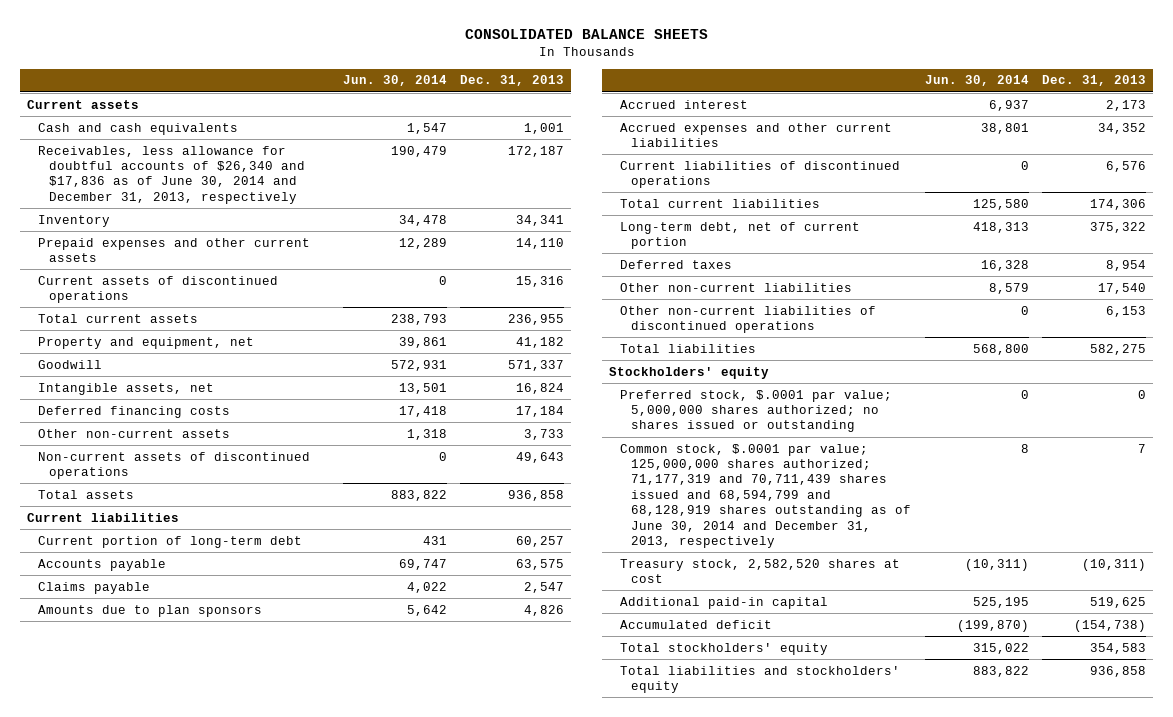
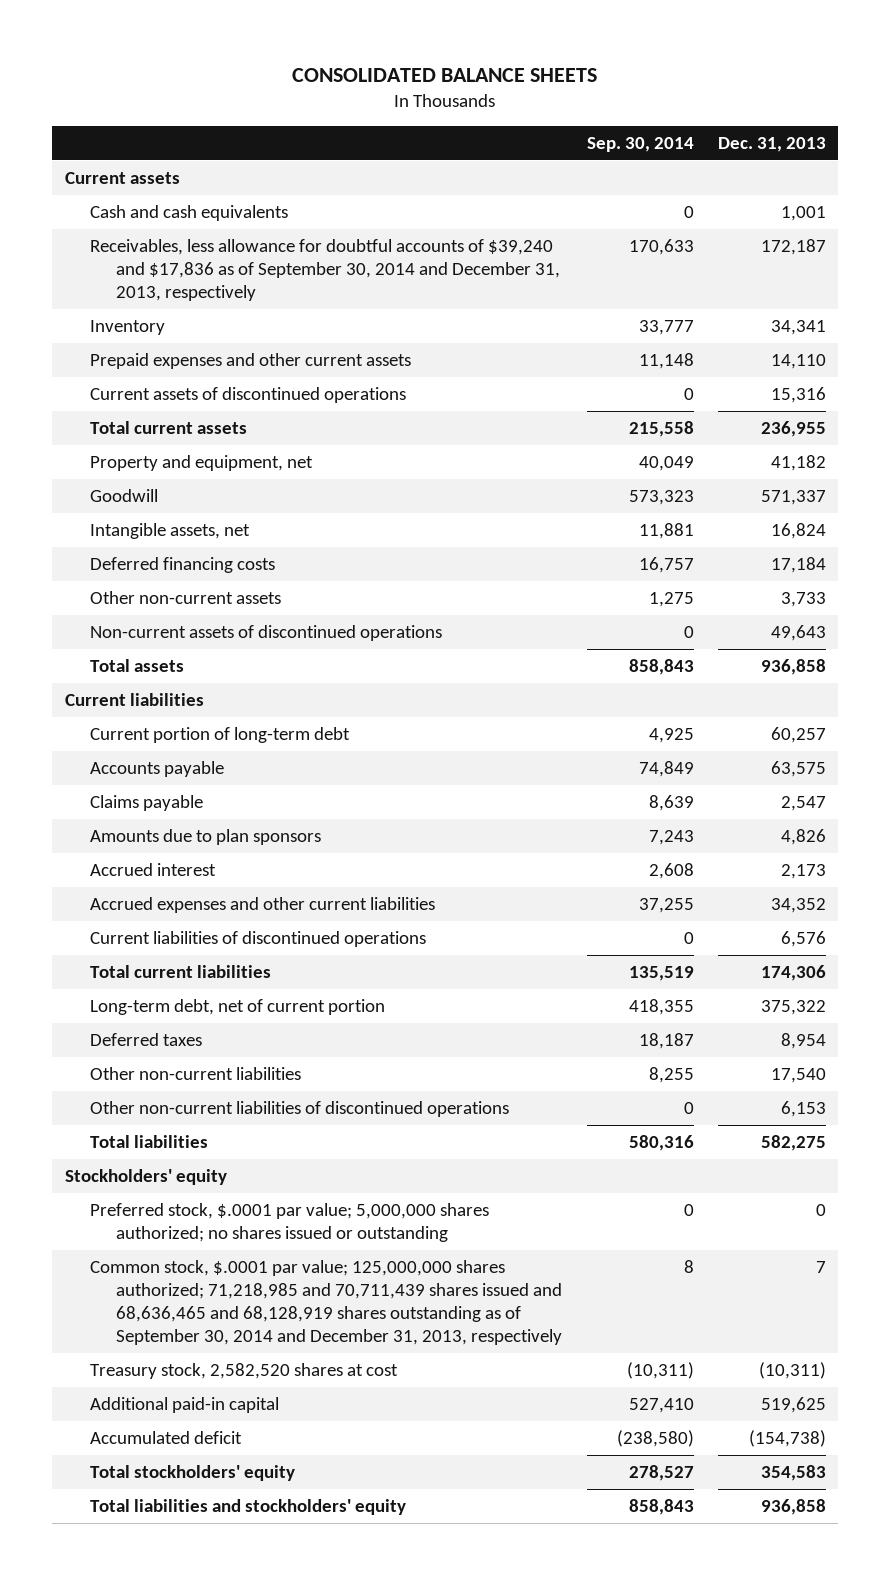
- | Jun. 30, 2014 | Dec. 31, 2013
+ | Sep. 30, 2014 | Dec. 31, 2013
- Receivables, less allowance for doubtful accounts of $26,340 and $17,836 as of June 30, 2014 and December 31, 2013, respectively | 190,479 | 172,187
+ Receivables, less allowance for doubtful accounts of $39,240 and $17,836 as of September 30, 2014 and December 31, 2013, respectively | 170,633 | 172,187
- Common stock, $.0001 par value; 125,000,000 shares authorized; 71,177,319 and 70,711,439 shares issued and 68,594,799 and 68,128,919 shares outstanding as of June 30, 2014 and December 31, 2013, respectively | 8 | 7
+ Common stock, $.0001 par value; 125,000,000 shares authorized; 71,218,985 and 70,711,439 shares issued and 68,636,465 and 68,128,919 shares outstanding as of September 30, 2014 and December 31, 2013, respectively | 8 | 7

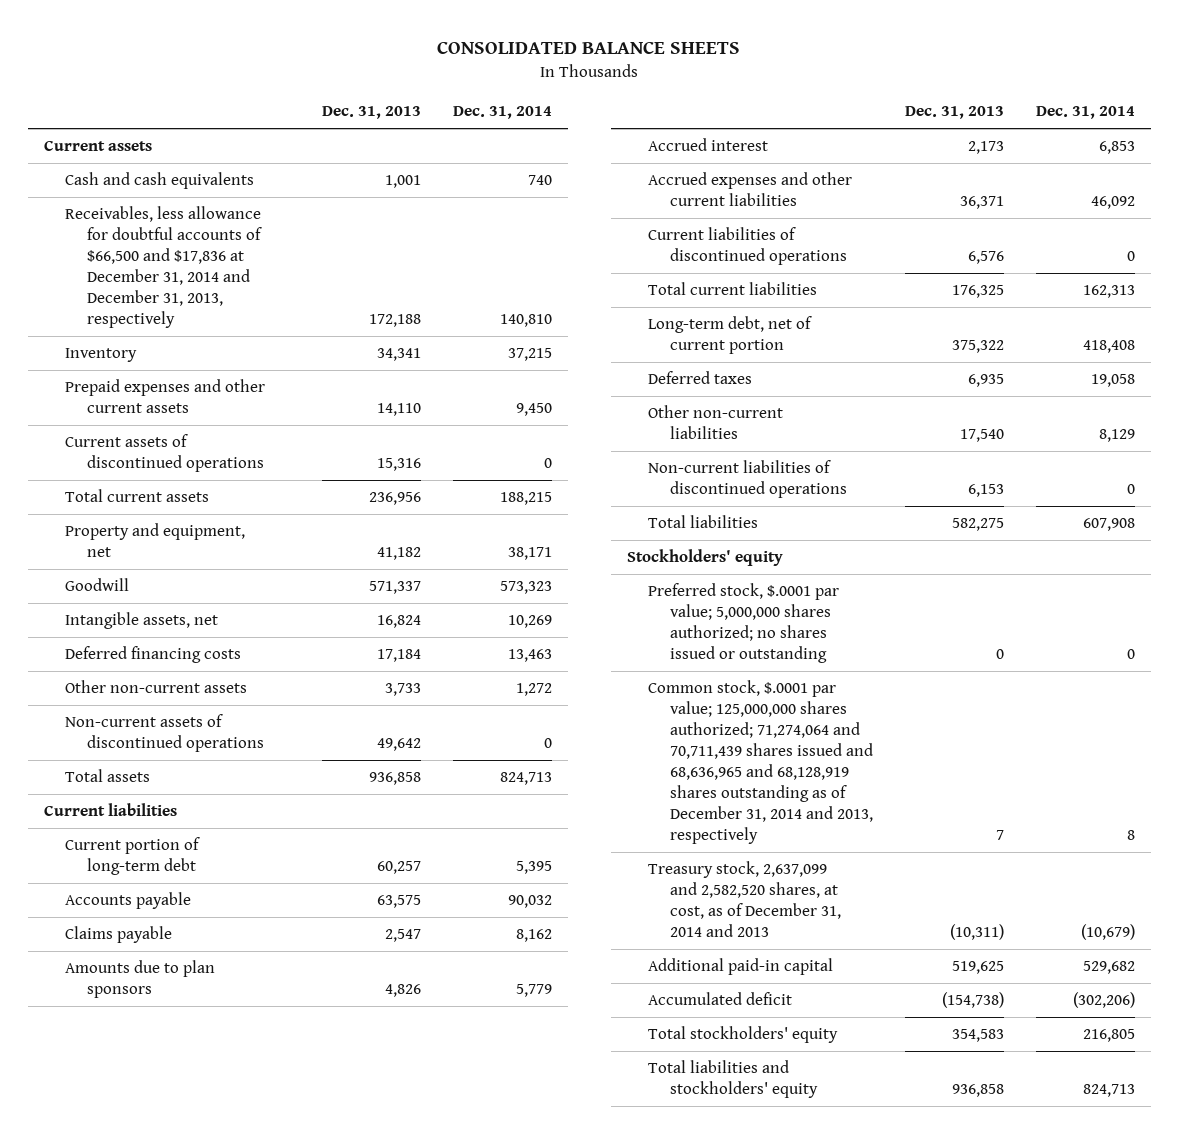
- | Sep. 30, 2014 | Dec. 31, 2013
+ | Dec. 31, 2013 | Dec. 31, 2014
- Receivables, less allowance for doubtful accounts of $39,240 and $17,836 as of September 30, 2014 and December 31, 2013, respectively | 170,633 | 172,187
+ Receivables, less allowance for doubtful accounts of $66,500 and $17,836 at December 31, 2014 and December 31, 2013, respectively | 172,188 | 140,810
- Total current assets | 215,558 | 236,955
+ Total current assets | 236,956 | 188,215
- Non-current assets of discontinued operations | 0 | 49,643
+ Non-current assets of discontinued operations | 49,642 | 0
- Accrued expenses and other current liabilities | 37,255 | 34,352
+ Accrued expenses and other current liabilities | 36,371 | 46,092
- Total current liabilities | 135,519 | 174,306
+ Total current liabilities | 176,325 | 162,313
- Deferred taxes | 18,187 | 8,954
+ Deferred taxes | 6,935 | 19,058
- Other non-current liabilities of discontinued operations | 0 | 6,153
+ Non-current liabilities of discontinued operations | 6,153 | 0
- Common stock, $.0001 par value; 125,000,000 shares authorized; 71,218,985 and 70,711,439 shares issued and 68,636,465 and 68,128,919 shares outstanding as of September 30, 2014 and December 31, 2013, respectively | 8 | 7
- Treasury stock, 2,582,520 shares at cost | (10,311) | (10,311)
+ Common stock, $.0001 par value; 125,000,000 shares authorized; 71,274,064 and 70,711,439 shares issued and 68,636,965 and 68,128,919 shares outstanding as of December 31, 2014 and 2013, respectively | 7 | 8
+ Treasury stock, 2,637,099 and 2,582,520 shares, at cost, as of December 31, 2014 and 2013 | (10,311) | (10,679)

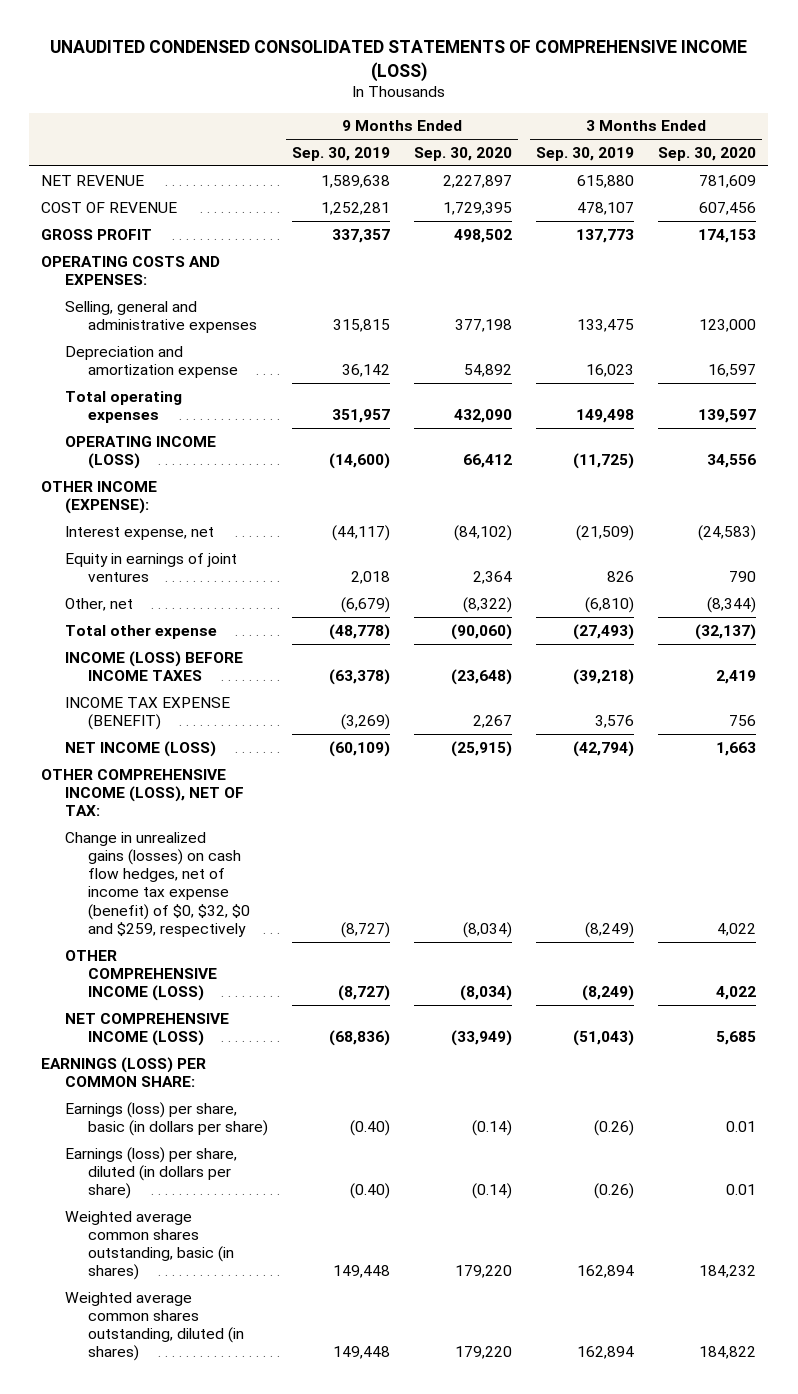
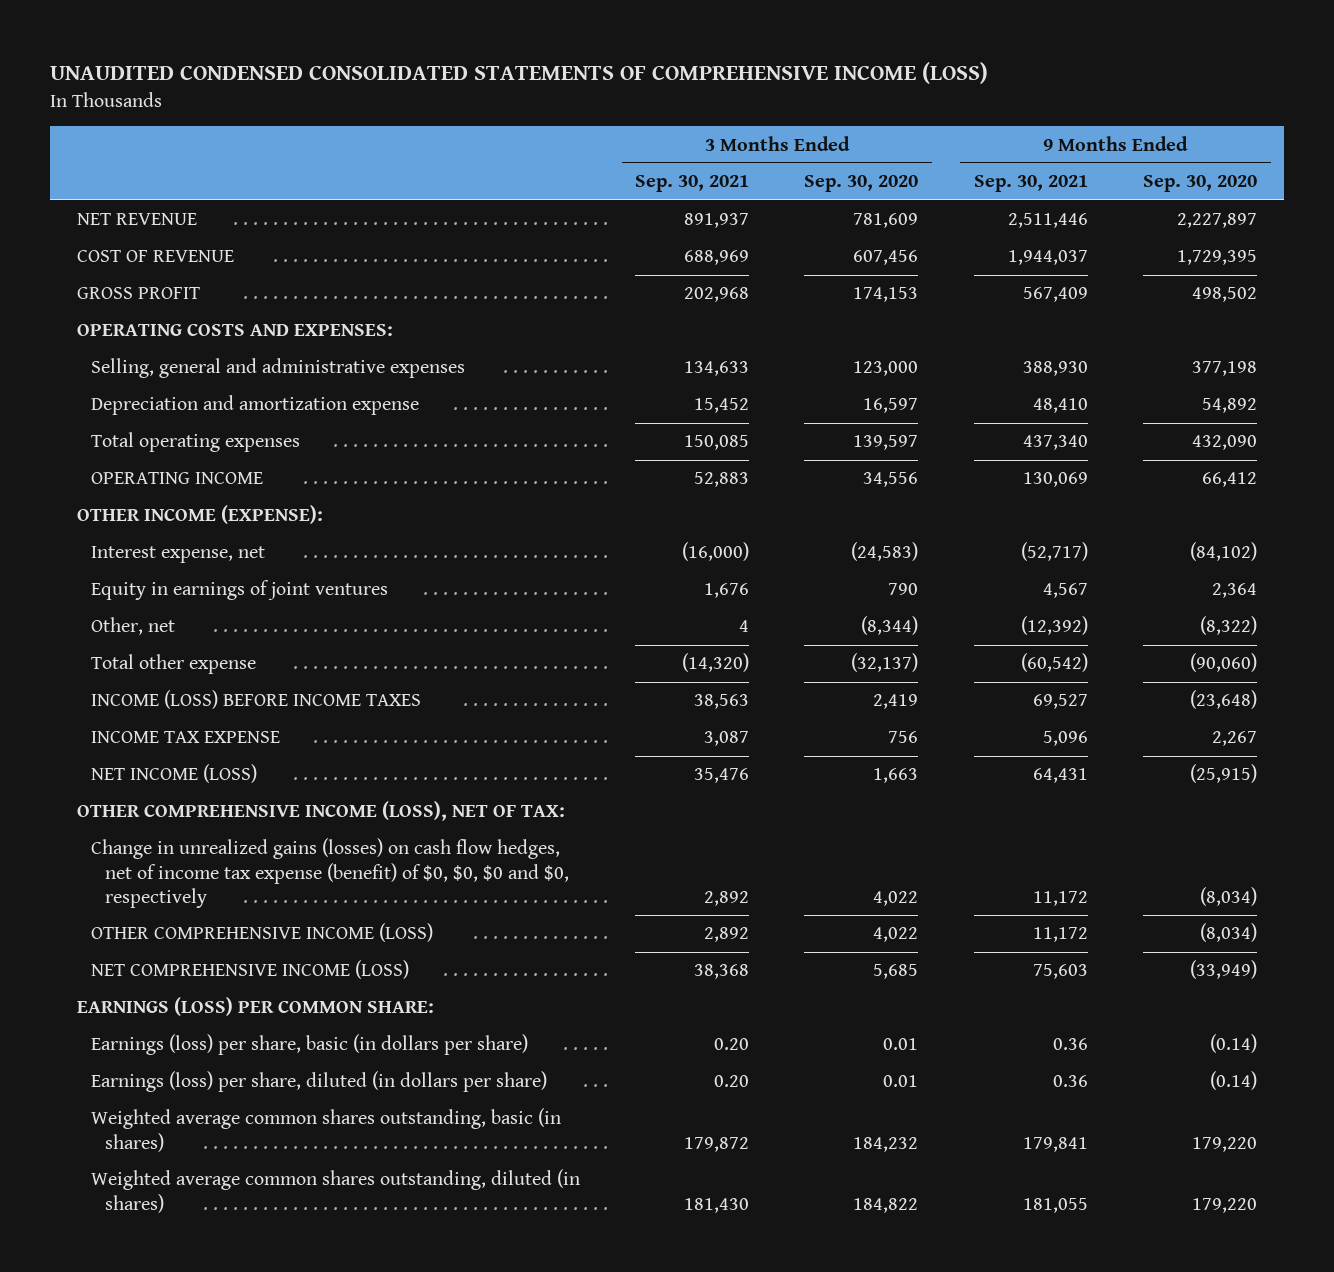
- | 9 Months Ended Sep. 30, 2019 | 9 Months Ended Sep. 30, 2020 | 3 Months Ended Sep. 30, 2019 | 3 Months Ended Sep. 30, 2020
+ | 3 Months Ended Sep. 30, 2021 | 3 Months Ended Sep. 30, 2020 | 9 Months Ended Sep. 30, 2021 | 9 Months Ended Sep. 30, 2020
- OPERATING INCOME (LOSS) | (14,600) | 66,412 | (11,725) | 34,556
+ OPERATING INCOME | 52,883 | 34,556 | 130,069 | 66,412
- INCOME TAX EXPENSE (BENEFIT) | (3,269) | 2,267 | 3,576 | 756
+ INCOME TAX EXPENSE | 3,087 | 756 | 5,096 | 2,267
- Change in unrealized gains (losses) on cash flow hedges, net of income tax expense (benefit) of $0, $32, $0 and $259, respectively | (8,727) | (8,034) | (8,249) | 4,022
+ Change in unrealized gains (losses) on cash flow hedges, net of income tax expense (benefit) of $0, $0, $0 and $0, respectively | 2,892 | 4,022 | 11,172 | (8,034)

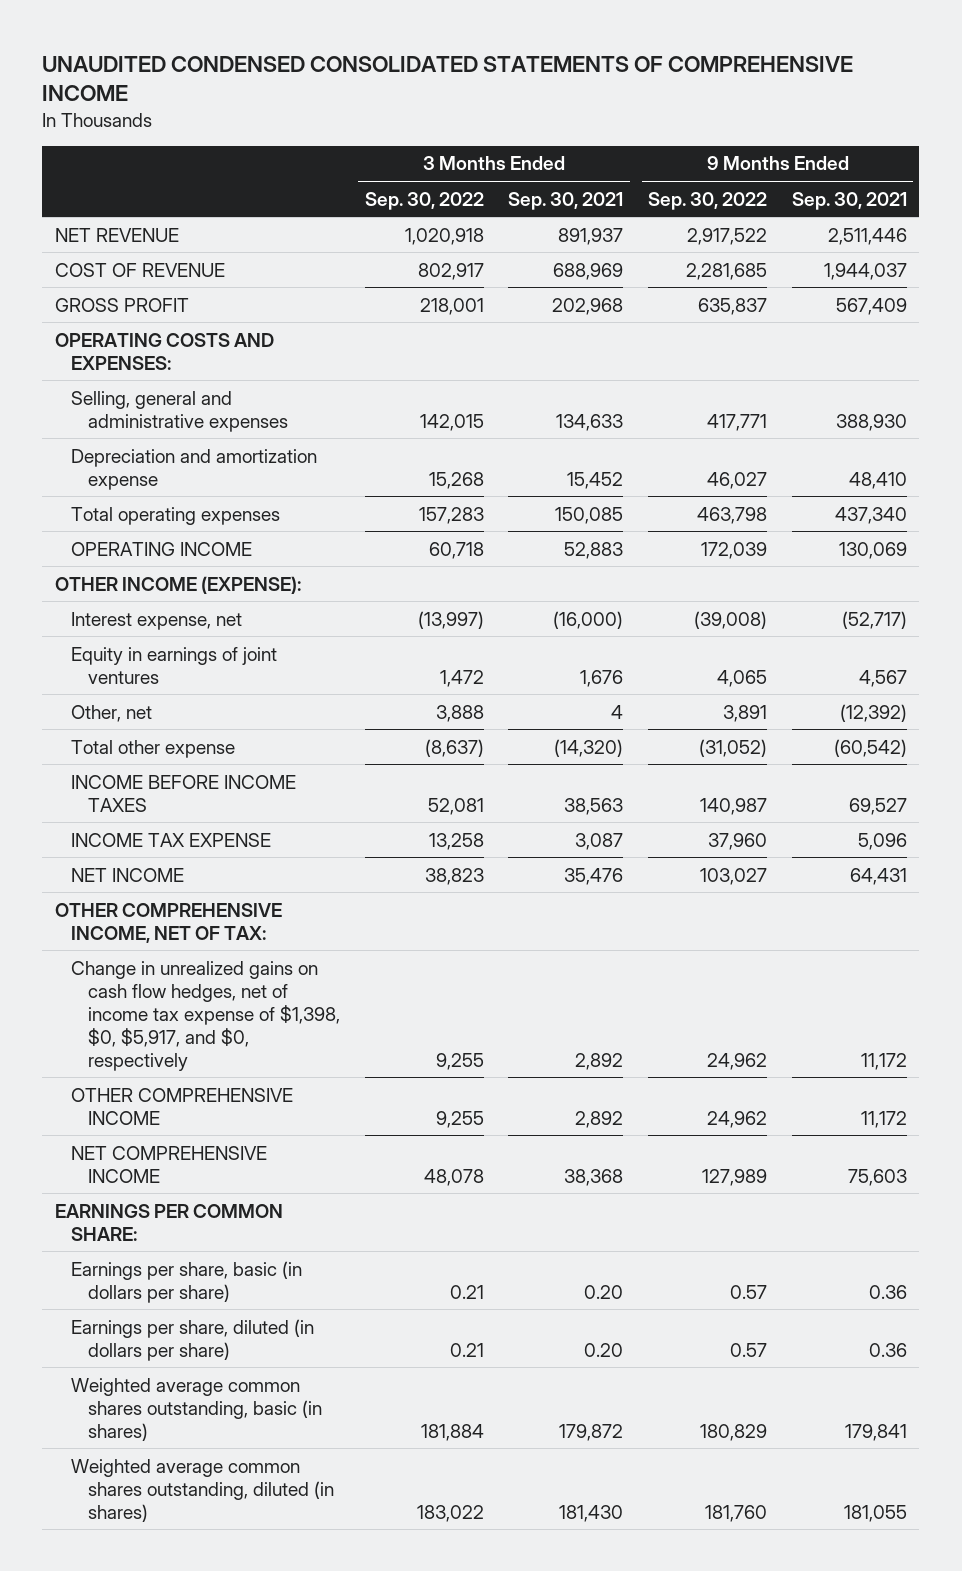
- UNAUDITED CONDENSED CONSOLIDATED STATEMENTS OF COMPREHENSIVE INCOME (LOSS)
+ UNAUDITED CONDENSED CONSOLIDATED STATEMENTS OF COMPREHENSIVE INCOME
- | 3 Months Ended Sep. 30, 2021 | 3 Months Ended Sep. 30, 2020 | 9 Months Ended Sep. 30, 2021 | 9 Months Ended Sep. 30, 2020
+ | 3 Months Ended Sep. 30, 2022 | 3 Months Ended Sep. 30, 2021 | 9 Months Ended Sep. 30, 2022 | 9 Months Ended Sep. 30, 2021
- INCOME (LOSS) BEFORE INCOME TAXES | 38,563 | 2,419 | 69,527 | (23,648)
+ INCOME BEFORE INCOME TAXES | 52,081 | 38,563 | 140,987 | 69,527
- NET INCOME (LOSS) | 35,476 | 1,663 | 64,431 | (25,915)
- OTHER COMPREHENSIVE INCOME (LOSS), NET OF TAX:
- Change in unrealized gains (losses) on cash flow hedges, net of income tax expense (benefit) of $0, $0, $0 and $0, respectively | 2,892 | 4,022 | 11,172 | (8,034)
- OTHER COMPREHENSIVE INCOME (LOSS) | 2,892 | 4,022 | 11,172 | (8,034)
- NET COMPREHENSIVE INCOME (LOSS) | 38,368 | 5,685 | 75,603 | (33,949)
- EARNINGS (LOSS) PER COMMON SHARE:
- Earnings (loss) per share, basic (in dollars per share) | 0.20 | 0.01 | 0.36 | (0.14)
- Earnings (loss) per share, diluted (in dollars per share) | 0.20 | 0.01 | 0.36 | (0.14)
+ NET INCOME | 38,823 | 35,476 | 103,027 | 64,431
+ OTHER COMPREHENSIVE INCOME, NET OF TAX:
+ Change in unrealized gains on cash flow hedges, net of income tax expense of $1,398, $0, $5,917, and $0, respectively | 9,255 | 2,892 | 24,962 | 11,172
+ OTHER COMPREHENSIVE INCOME | 9,255 | 2,892 | 24,962 | 11,172
+ NET COMPREHENSIVE INCOME | 48,078 | 38,368 | 127,989 | 75,603
+ EARNINGS PER COMMON SHARE:
+ Earnings per share, basic (in dollars per share) | 0.21 | 0.20 | 0.57 | 0.36
+ Earnings per share, diluted (in dollars per share) | 0.21 | 0.20 | 0.57 | 0.36

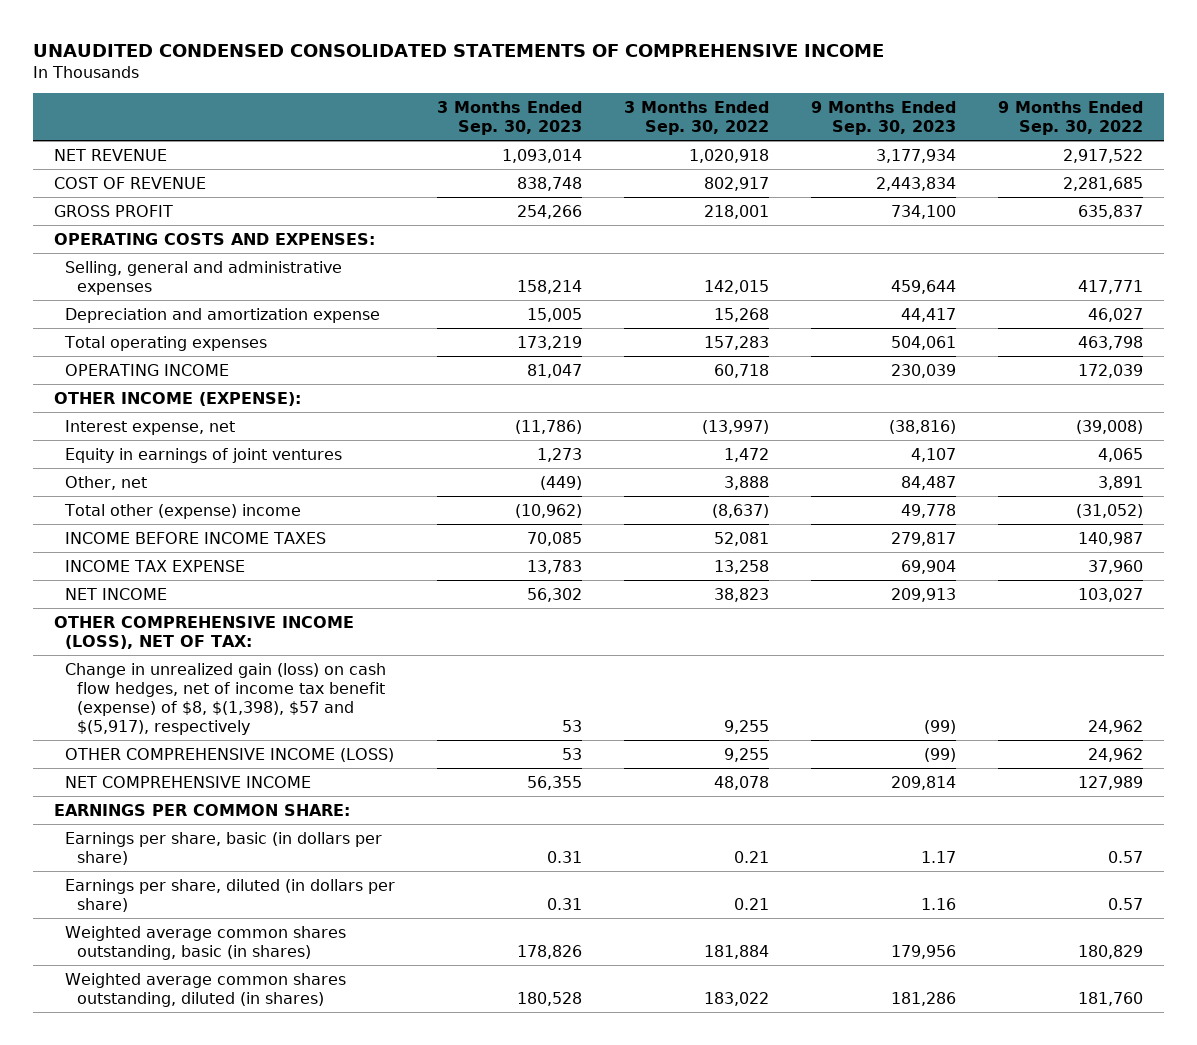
- | 3 Months Ended Sep. 30, 2022 | 3 Months Ended Sep. 30, 2021 | 9 Months Ended Sep. 30, 2022 | 9 Months Ended Sep. 30, 2021
+ | 3 Months Ended Sep. 30, 2023 | 3 Months Ended Sep. 30, 2022 | 9 Months Ended Sep. 30, 2023 | 9 Months Ended Sep. 30, 2022
- Total other expense | (8,637) | (14,320) | (31,052) | (60,542)
+ Total other (expense) income | (10,962) | (8,637) | 49,778 | (31,052)
- OTHER COMPREHENSIVE INCOME, NET OF TAX:
- Change in unrealized gains on cash flow hedges, net of income tax expense of $1,398, $0, $5,917, and $0, respectively | 9,255 | 2,892 | 24,962 | 11,172
- OTHER COMPREHENSIVE INCOME | 9,255 | 2,892 | 24,962 | 11,172
+ OTHER COMPREHENSIVE INCOME (LOSS), NET OF TAX:
+ Change in unrealized gain (loss) on cash flow hedges, net of income tax benefit (expense) of $8, $(1,398), $57 and $(5,917), respectively | 53 | 9,255 | (99) | 24,962
+ OTHER COMPREHENSIVE INCOME (LOSS) | 53 | 9,255 | (99) | 24,962

